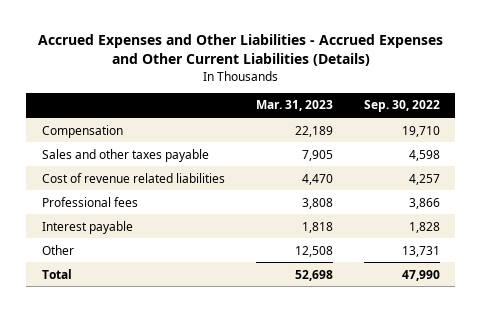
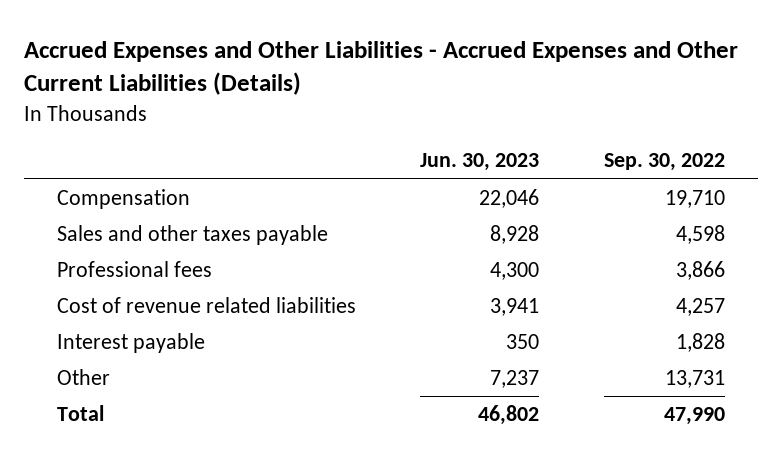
- | Mar. 31, 2023 | Sep. 30, 2022
+ | Jun. 30, 2023 | Sep. 30, 2022
moved down: Cost of revenue related liabilities | 3,941 | 4,257

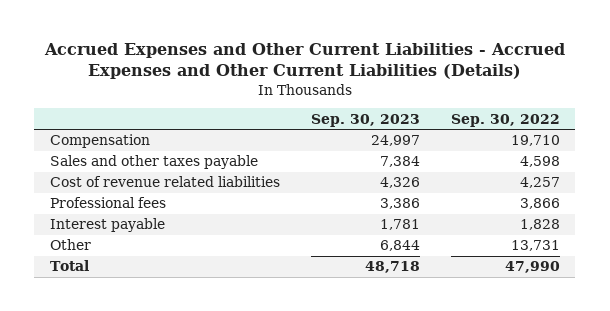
- Accrued Expenses and Other Liabilities - Accrued Expenses and Other Current Liabilities (Details)
+ Accrued Expenses and Other Current Liabilities - Accrued Expenses and Other Current Liabilities (Details)
- | Jun. 30, 2023 | Sep. 30, 2022
+ | Sep. 30, 2023 | Sep. 30, 2022
moved down: Professional fees | 3,386 | 3,866

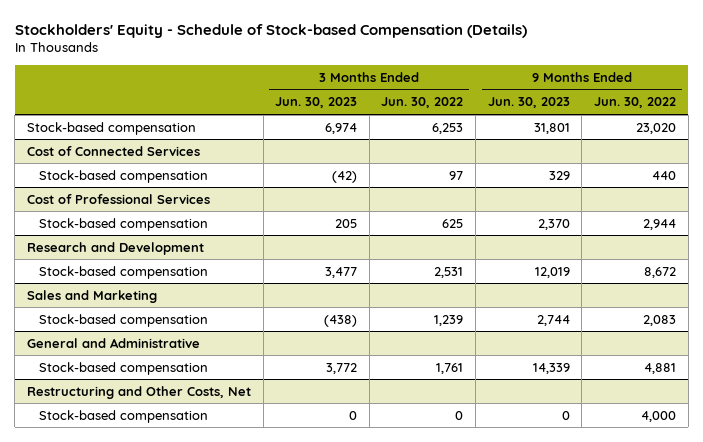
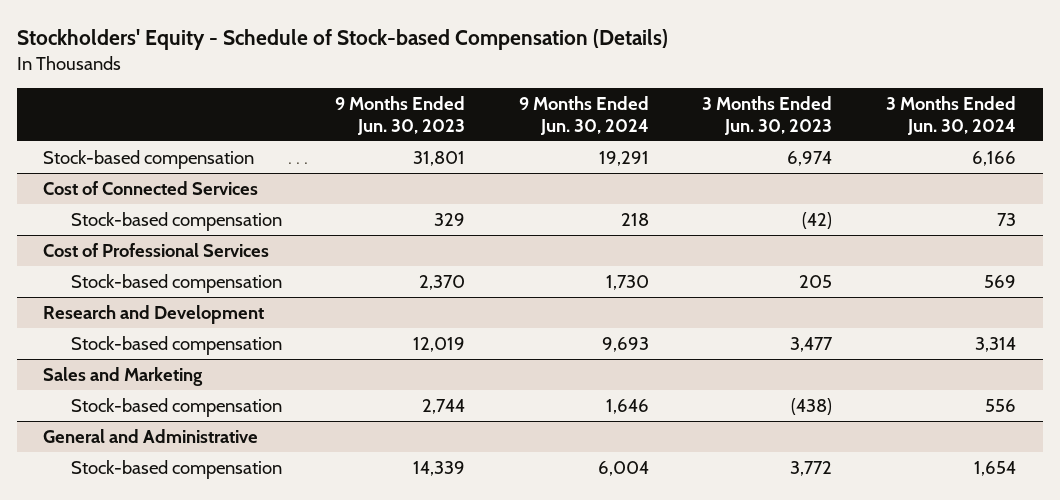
- | 3 Months Ended Jun. 30, 2023 | 3 Months Ended Jun. 30, 2022 | 9 Months Ended Jun. 30, 2023 | 9 Months Ended Jun. 30, 2022
+ | 9 Months Ended Jun. 30, 2023 | 9 Months Ended Jun. 30, 2024 | 3 Months Ended Jun. 30, 2023 | 3 Months Ended Jun. 30, 2024
- Restructuring and Other Costs, Net
- Stock-based compensation | 0 | 0 | 0 | 4,000

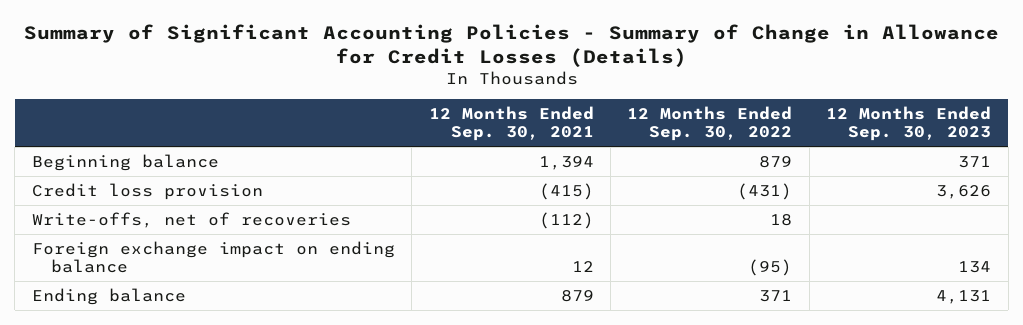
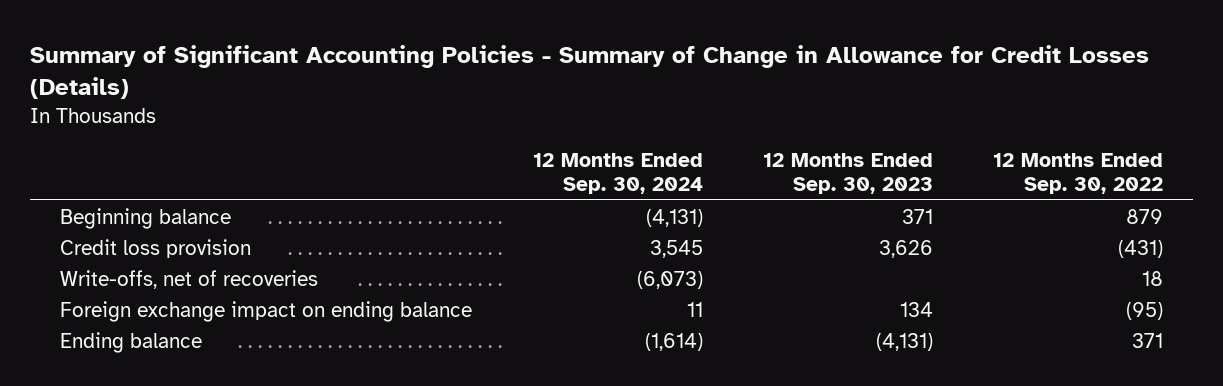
- | 12 Months Ended Sep. 30, 2021 | 12 Months Ended Sep. 30, 2022 | 12 Months Ended Sep. 30, 2023
+ | 12 Months Ended Sep. 30, 2024 | 12 Months Ended Sep. 30, 2023 | 12 Months Ended Sep. 30, 2022
- Ending balance | 879 | 371 | 4,131
+ Ending balance | (1,614) | (4,131) | 371

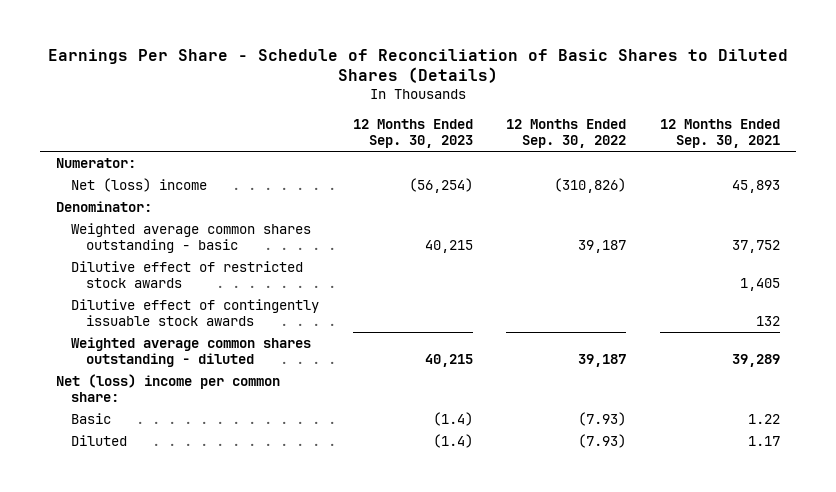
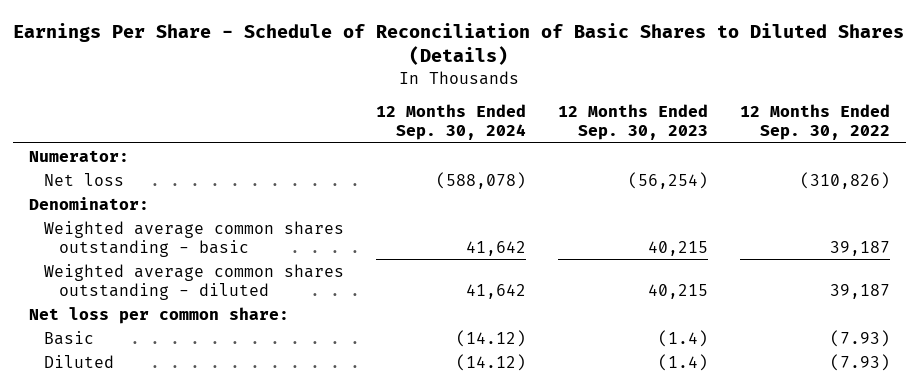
- | 12 Months Ended Sep. 30, 2023 | 12 Months Ended Sep. 30, 2022 | 12 Months Ended Sep. 30, 2021
+ | 12 Months Ended Sep. 30, 2024 | 12 Months Ended Sep. 30, 2023 | 12 Months Ended Sep. 30, 2022
- Net (loss) income | (56,254) | (310,826) | 45,893
+ Net loss | (588,078) | (56,254) | (310,826)
- Dilutive effect of restricted stock awards | | | 1,405
- Dilutive effect of contingently issuable stock awards | | | 132
- Net (loss) income per common share:
+ Net loss per common share:

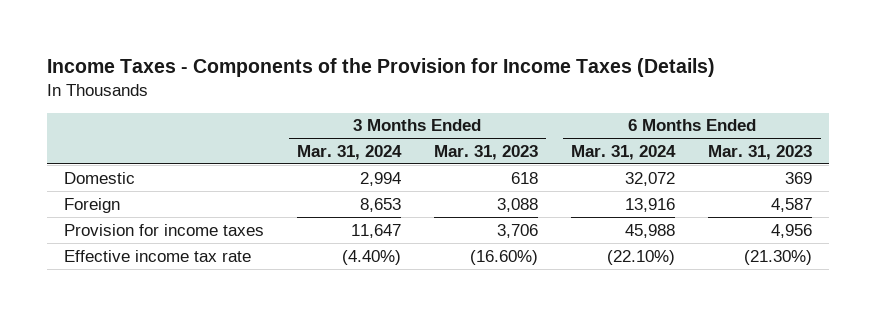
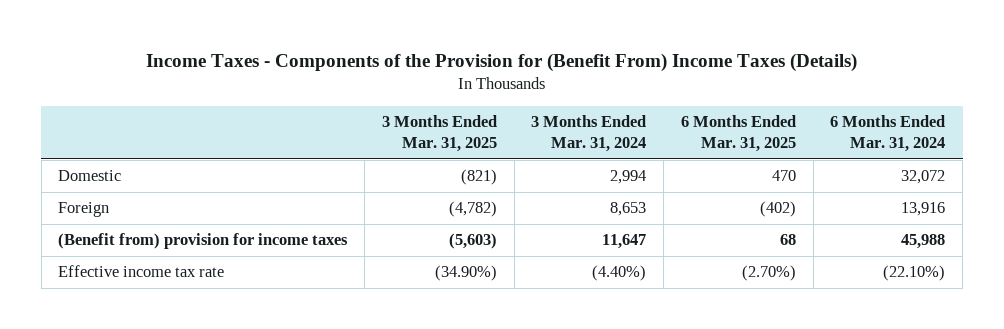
- Income Taxes - Components of the Provision for Income Taxes (Details)
+ Income Taxes - Components of the Provision for (Benefit From) Income Taxes (Details)
- | 3 Months Ended Mar. 31, 2024 | 3 Months Ended Mar. 31, 2023 | 6 Months Ended Mar. 31, 2024 | 6 Months Ended Mar. 31, 2023
+ | 3 Months Ended Mar. 31, 2025 | 3 Months Ended Mar. 31, 2024 | 6 Months Ended Mar. 31, 2025 | 6 Months Ended Mar. 31, 2024
- Provision for income taxes | 11,647 | 3,706 | 45,988 | 4,956
+ (Benefit from) provision for income taxes | (5,603) | 11,647 | 68 | 45,988

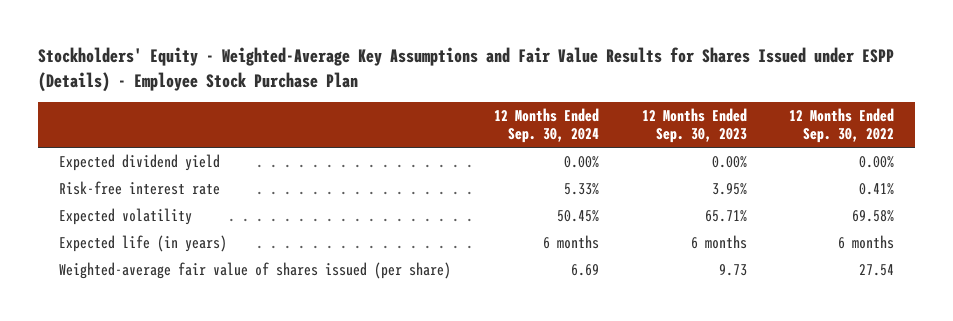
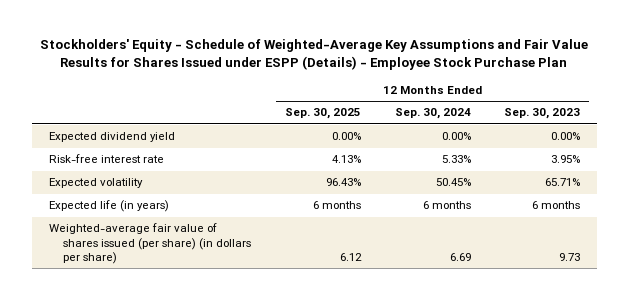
- Stockholders' Equity - Weighted-Average Key Assumptions and Fair Value Results for Shares Issued under ESPP (Details) - Employee Stock Purchase Plan
+ Stockholders' Equity - Schedule of Weighted-Average Key Assumptions and Fair Value Results for Shares Issued under ESPP (Details) - Employee Stock Purchase Plan
- | 12 Months Ended Sep. 30, 2024 | 12 Months Ended Sep. 30, 2023 | 12 Months Ended Sep. 30, 2022
+ | 12 Months Ended Sep. 30, 2025 | 12 Months Ended Sep. 30, 2024 | 12 Months Ended Sep. 30, 2023
- Weighted-average fair value of shares issued (per share) | 6.69 | 9.73 | 27.54
+ Weighted-average fair value of shares issued (per share) (in dollars per share) | 6.12 | 6.69 | 9.73

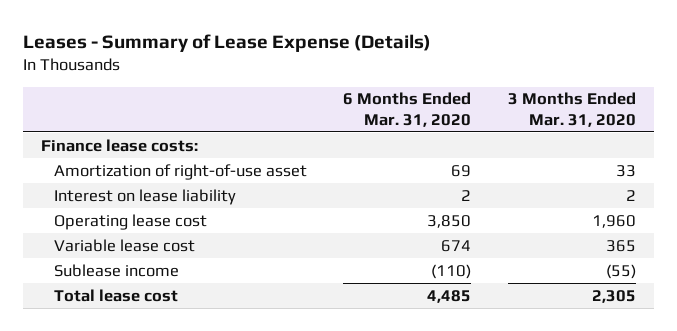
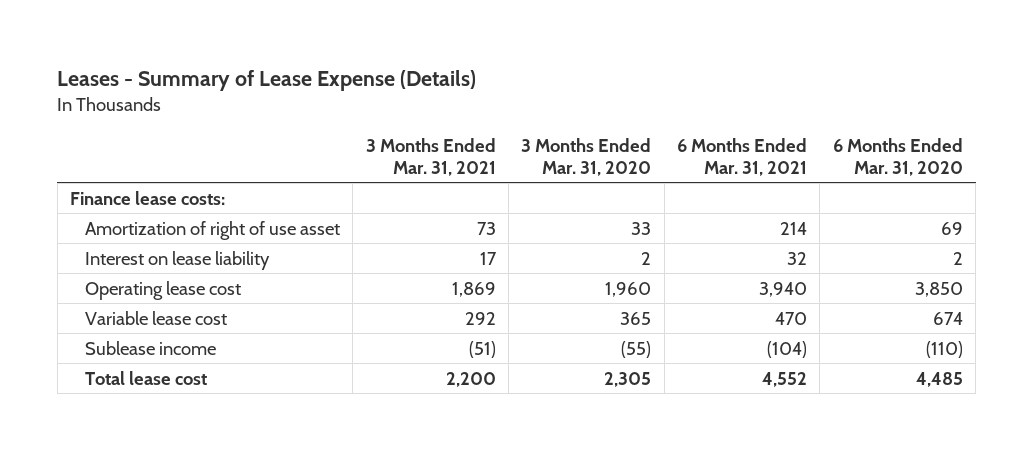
- | 6 Months Ended Mar. 31, 2020 | 3 Months Ended Mar. 31, 2020
+ | 3 Months Ended Mar. 31, 2021 | 3 Months Ended Mar. 31, 2020 | 6 Months Ended Mar. 31, 2021 | 6 Months Ended Mar. 31, 2020
- Amortization of right-of-use asset | 69 | 33
+ Amortization of right of use asset | 73 | 33 | 214 | 69

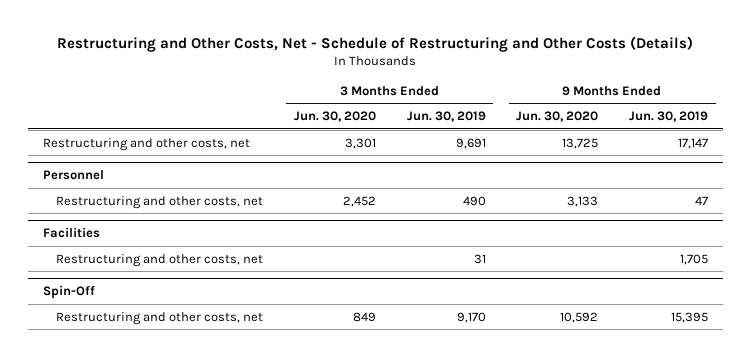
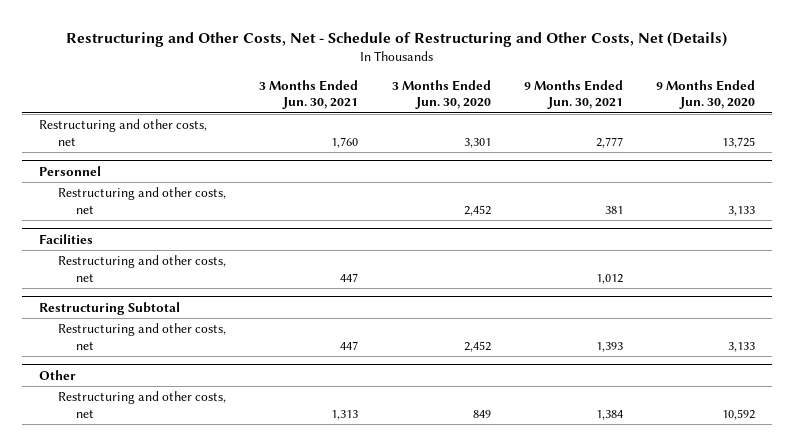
- Restructuring and Other Costs, Net - Schedule of Restructuring and Other Costs (Details)
+ Restructuring and Other Costs, Net - Schedule of Restructuring and Other Costs, Net (Details)
- | 3 Months Ended Jun. 30, 2020 | 3 Months Ended Jun. 30, 2019 | 9 Months Ended Jun. 30, 2020 | 9 Months Ended Jun. 30, 2019
+ | 3 Months Ended Jun. 30, 2021 | 3 Months Ended Jun. 30, 2020 | 9 Months Ended Jun. 30, 2021 | 9 Months Ended Jun. 30, 2020
- Spin-Off
+ Restructuring Subtotal
+ Restructuring and other costs, net | 447 | 2,452 | 1,393 | 3,133
+ Other

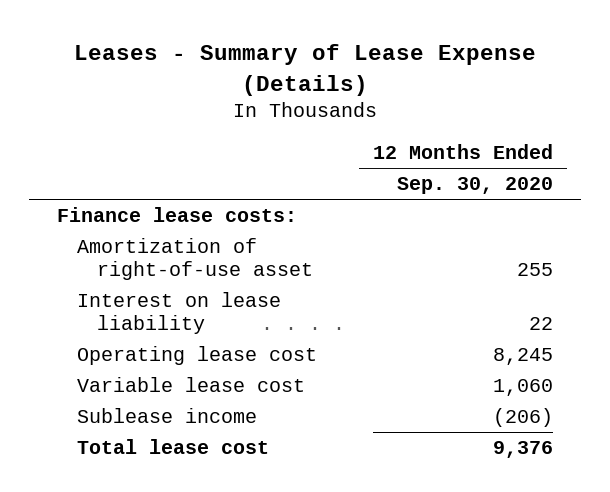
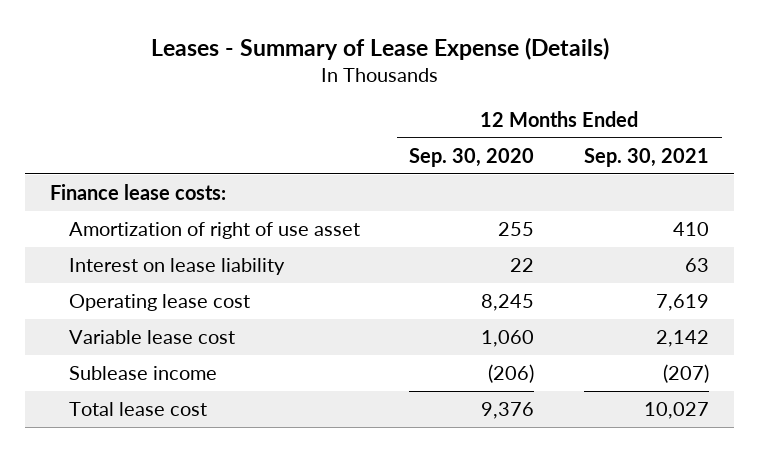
- | 12 Months Ended Sep. 30, 2020
+ | 12 Months Ended Sep. 30, 2020 | 12 Months Ended Sep. 30, 2021
- Amortization of right-of-use asset | 255
+ Amortization of right of use asset | 255 | 410

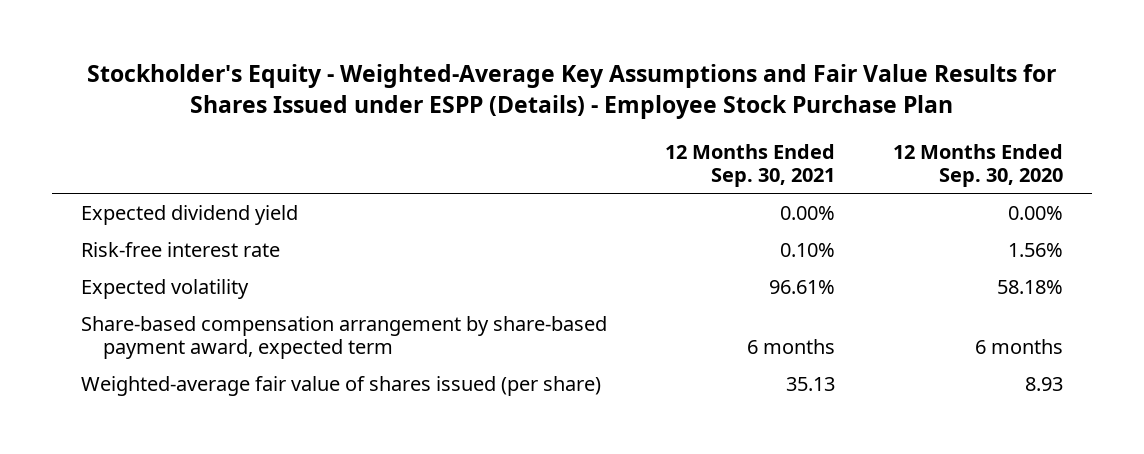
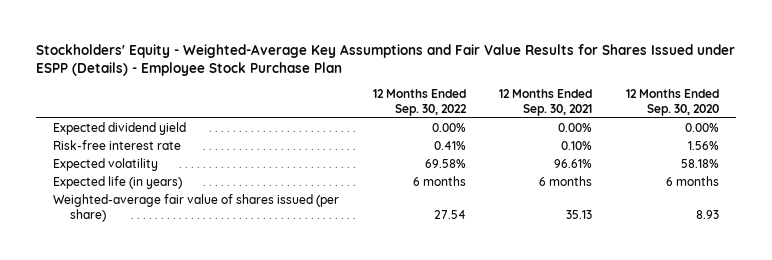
- Stockholder's Equity - Weighted-Average Key Assumptions and Fair Value Results for Shares Issued under ESPP (Details) - Employee Stock Purchase Plan
+ Stockholders' Equity - Weighted-Average Key Assumptions and Fair Value Results for Shares Issued under ESPP (Details) - Employee Stock Purchase Plan
- | 12 Months Ended Sep. 30, 2021 | 12 Months Ended Sep. 30, 2020
+ | 12 Months Ended Sep. 30, 2022 | 12 Months Ended Sep. 30, 2021 | 12 Months Ended Sep. 30, 2020
- Share-based compensation arrangement by share-based payment award, expected term | 6 months | 6 months
+ Expected life (in years) | 6 months | 6 months | 6 months

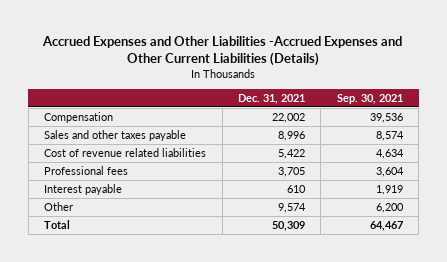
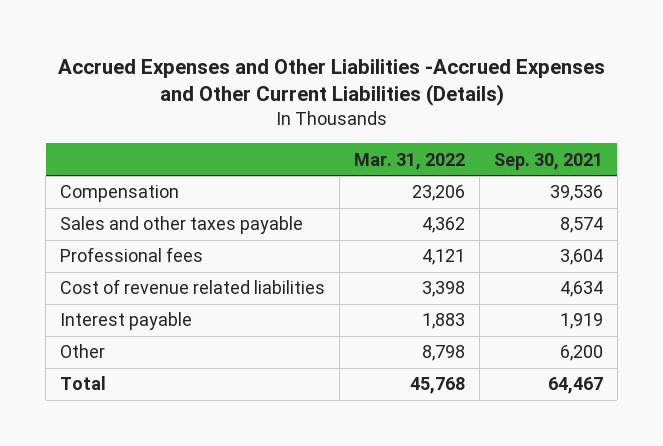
- | Dec. 31, 2021 | Sep. 30, 2021
+ | Mar. 31, 2022 | Sep. 30, 2021
moved down: Cost of revenue related liabilities | 3,398 | 4,634

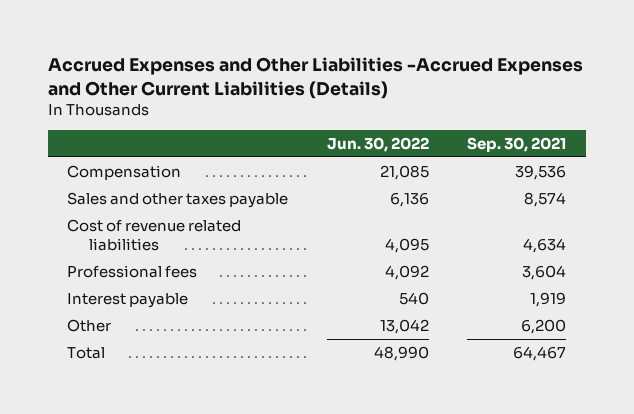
- | Mar. 31, 2022 | Sep. 30, 2021
+ | Jun. 30, 2022 | Sep. 30, 2021
moved down: Professional fees | 4,092 | 3,604

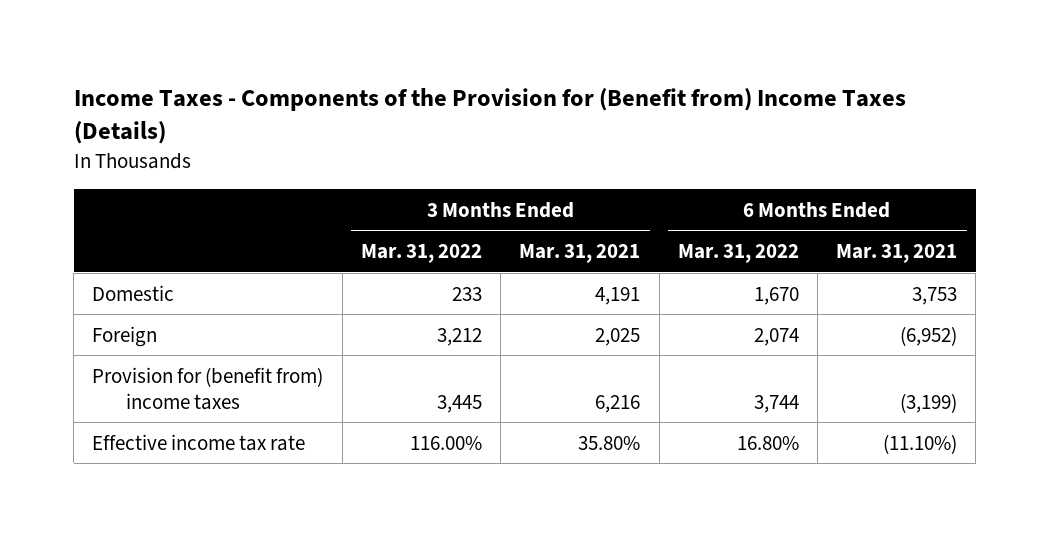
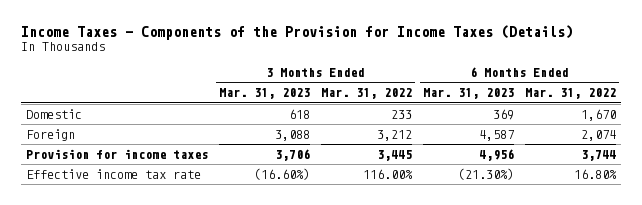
- Income Taxes - Components of the Provision for (Benefit from) Income Taxes (Details)
+ Income Taxes - Components of the Provision for Income Taxes (Details)
- | 3 Months Ended Mar. 31, 2022 | 3 Months Ended Mar. 31, 2021 | 6 Months Ended Mar. 31, 2022 | 6 Months Ended Mar. 31, 2021
+ | 3 Months Ended Mar. 31, 2023 | 3 Months Ended Mar. 31, 2022 | 6 Months Ended Mar. 31, 2023 | 6 Months Ended Mar. 31, 2022
- Provision for (benefit from) income taxes | 3,445 | 6,216 | 3,744 | (3,199)
+ Provision for income taxes | 3,706 | 3,445 | 4,956 | 3,744

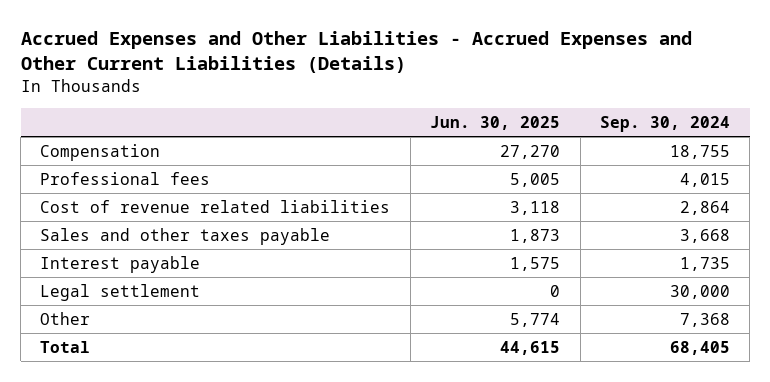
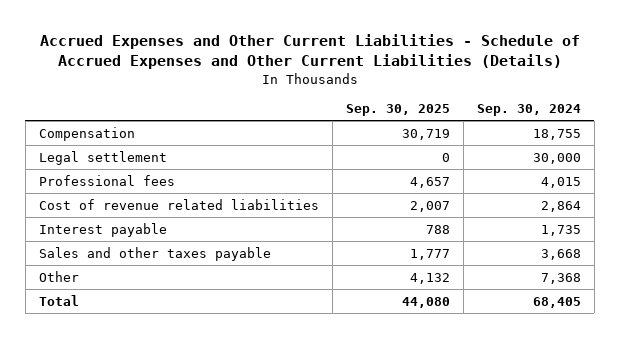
- Accrued Expenses and Other Liabilities - Accrued Expenses and Other Current Liabilities (Details)
+ Accrued Expenses and Other Current Liabilities - Schedule of Accrued Expenses and Other Current Liabilities (Details)
- | Jun. 30, 2025 | Sep. 30, 2024
+ | Sep. 30, 2025 | Sep. 30, 2024
moved up: Legal settlement | 0 | 30,000
moved down: Sales and other taxes payable | 1,777 | 3,668

